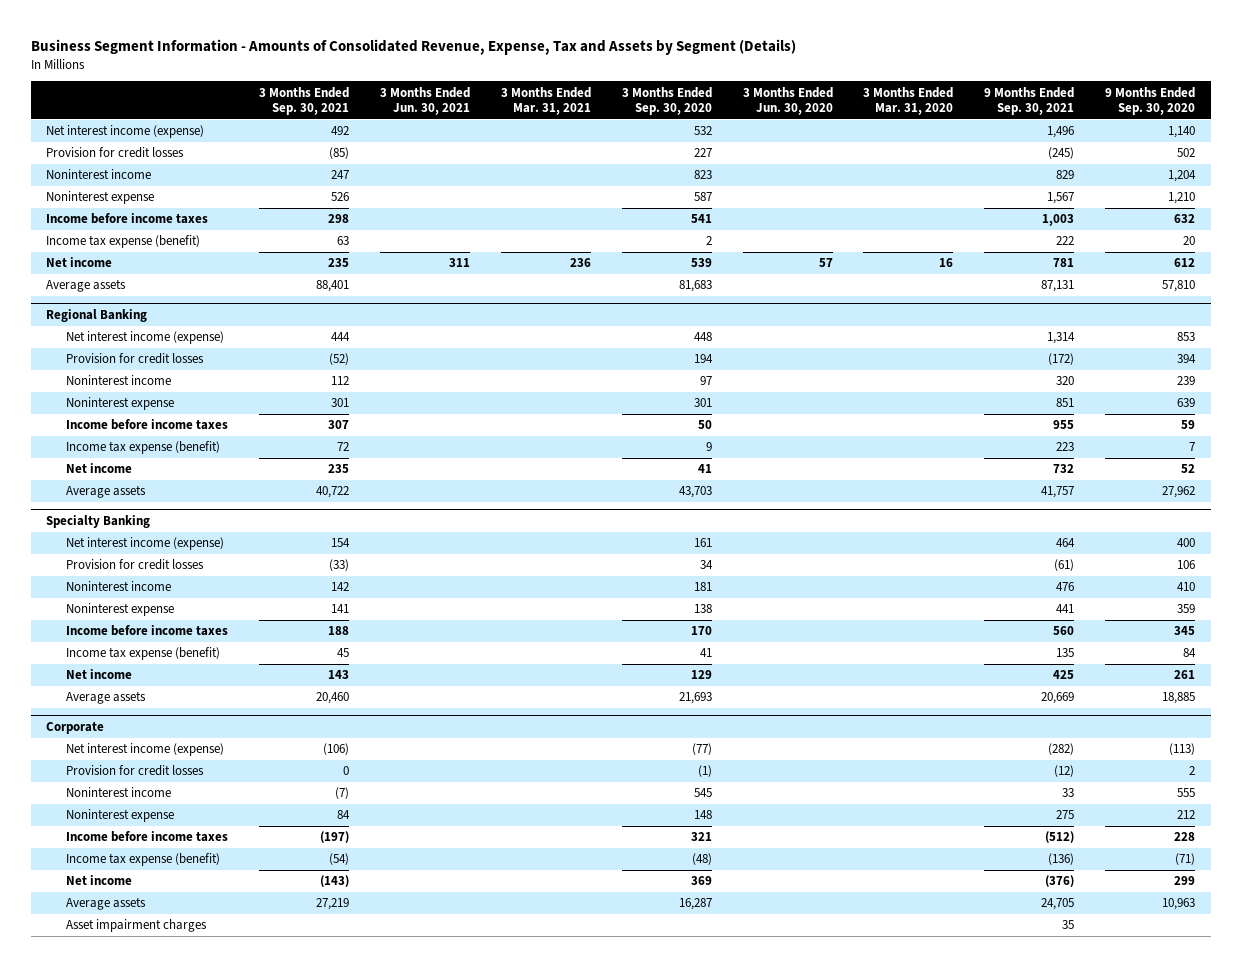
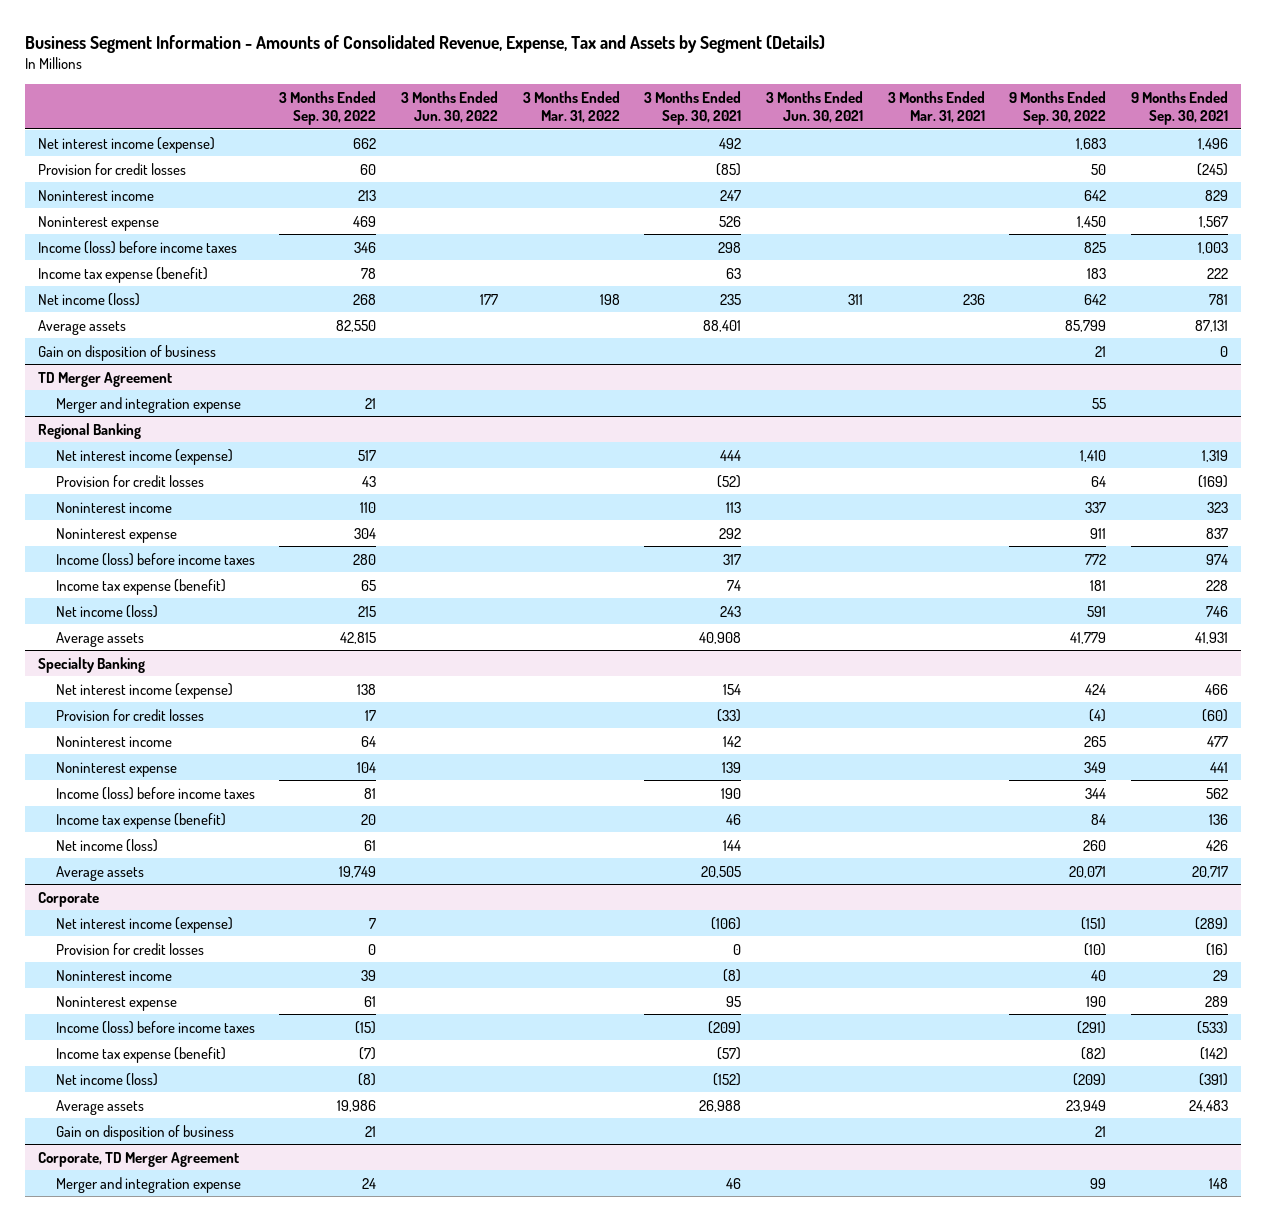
- | 3 Months Ended Sep. 30, 2021 | 3 Months Ended Jun. 30, 2021 | 3 Months Ended Mar. 31, 2021 | 3 Months Ended Sep. 30, 2020 | 3 Months Ended Jun. 30, 2020 | 3 Months Ended Mar. 31, 2020 | 9 Months Ended Sep. 30, 2021 | 9 Months Ended Sep. 30, 2020
+ | 3 Months Ended Sep. 30, 2022 | 3 Months Ended Jun. 30, 2022 | 3 Months Ended Mar. 31, 2022 | 3 Months Ended Sep. 30, 2021 | 3 Months Ended Jun. 30, 2021 | 3 Months Ended Mar. 31, 2021 | 9 Months Ended Sep. 30, 2022 | 9 Months Ended Sep. 30, 2021
- Income before income taxes | 298 | | | 541 | | | 1,003 | 632
+ Income (loss) before income taxes | 346 | | | 298 | | | 825 | 1,003
- Net income | 235 | 311 | 236 | 539 | 57 | 16 | 781 | 612
+ Net income (loss) | 268 | 177 | 198 | 235 | 311 | 236 | 642 | 781
+ Gain on disposition of business | | | | | | | 21 | 0
+ TD Merger Agreement
+ Merger and integration expense | 21 | | | | | | 55 |
@ Regional Banking
- Net interest income (expense) | 444 | | | 448 | | | 1,314 | 853
- Provision for credit losses | (52) | | | 194 | | | (172) | 394
- Noninterest income | 112 | | | 97 | | | 320 | 239
- Noninterest expense | 301 | | | 301 | | | 851 | 639
- Income before income taxes | 307 | | | 50 | | | 955 | 59
- Income tax expense (benefit) | 72 | | | 9 | | | 223 | 7
- Net income | 235 | | | 41 | | | 732 | 52
- Average assets | 40,722 | | | 43,703 | | | 41,757 | 27,962
+ Net interest income (expense) | 517 | | | 444 | | | 1,410 | 1,319
+ Provision for credit losses | 43 | | | (52) | | | 64 | (169)
+ Noninterest income | 110 | | | 113 | | | 337 | 323
+ Noninterest expense | 304 | | | 292 | | | 911 | 837
+ Income (loss) before income taxes | 280 | | | 317 | | | 772 | 974
+ Income tax expense (benefit) | 65 | | | 74 | | | 181 | 228
+ Net income (loss) | 215 | | | 243 | | | 591 | 746
+ Average assets | 42,815 | | | 40,908 | | | 41,779 | 41,931
@ Specialty Banking
- Net interest income (expense) | 154 | | | 161 | | | 464 | 400
- Provision for credit losses | (33) | | | 34 | | | (61) | 106
- Noninterest income | 142 | | | 181 | | | 476 | 410
- Noninterest expense | 141 | | | 138 | | | 441 | 359
- Income before income taxes | 188 | | | 170 | | | 560 | 345
- Income tax expense (benefit) | 45 | | | 41 | | | 135 | 84
- Net income | 143 | | | 129 | | | 425 | 261
- Average assets | 20,460 | | | 21,693 | | | 20,669 | 18,885
+ Net interest income (expense) | 138 | | | 154 | | | 424 | 466
+ Provision for credit losses | 17 | | | (33) | | | (4) | (60)
+ Noninterest income | 64 | | | 142 | | | 265 | 477
+ Noninterest expense | 104 | | | 139 | | | 349 | 441
+ Income (loss) before income taxes | 81 | | | 190 | | | 344 | 562
+ Income tax expense (benefit) | 20 | | | 46 | | | 84 | 136
+ Net income (loss) | 61 | | | 144 | | | 260 | 426
+ Average assets | 19,749 | | | 20,505 | | | 20,071 | 20,717
@ Corporate
- Net interest income (expense) | (106) | | | (77) | | | (282) | (113)
- Provision for credit losses | 0 | | | (1) | | | (12) | 2
- Noninterest income | (7) | | | 545 | | | 33 | 555
- Noninterest expense | 84 | | | 148 | | | 275 | 212
- Income before income taxes | (197) | | | 321 | | | (512) | 228
- Income tax expense (benefit) | (54) | | | (48) | | | (136) | (71)
- Net income | (143) | | | 369 | | | (376) | 299
- Average assets | 27,219 | | | 16,287 | | | 24,705 | 10,963
- Asset impairment charges | | | | | | | 35 |
+ Net interest income (expense) | 7 | | | (106) | | | (151) | (289)
+ Provision for credit losses | 0 | | | 0 | | | (10) | (16)
+ Noninterest income | 39 | | | (8) | | | 40 | 29
+ Noninterest expense | 61 | | | 95 | | | 190 | 289
+ Income (loss) before income taxes | (15) | | | (209) | | | (291) | (533)
+ Income tax expense (benefit) | (7) | | | (57) | | | (82) | (142)
+ Net income (loss) | (8) | | | (152) | | | (209) | (391)
+ Average assets | 19,986 | | | 26,988 | | | 23,949 | 24,483
+ Gain on disposition of business | 21 | | | | | | 21 |
+ Corporate, TD Merger Agreement
+ Merger and integration expense | 24 | | | 46 | | | 99 | 148

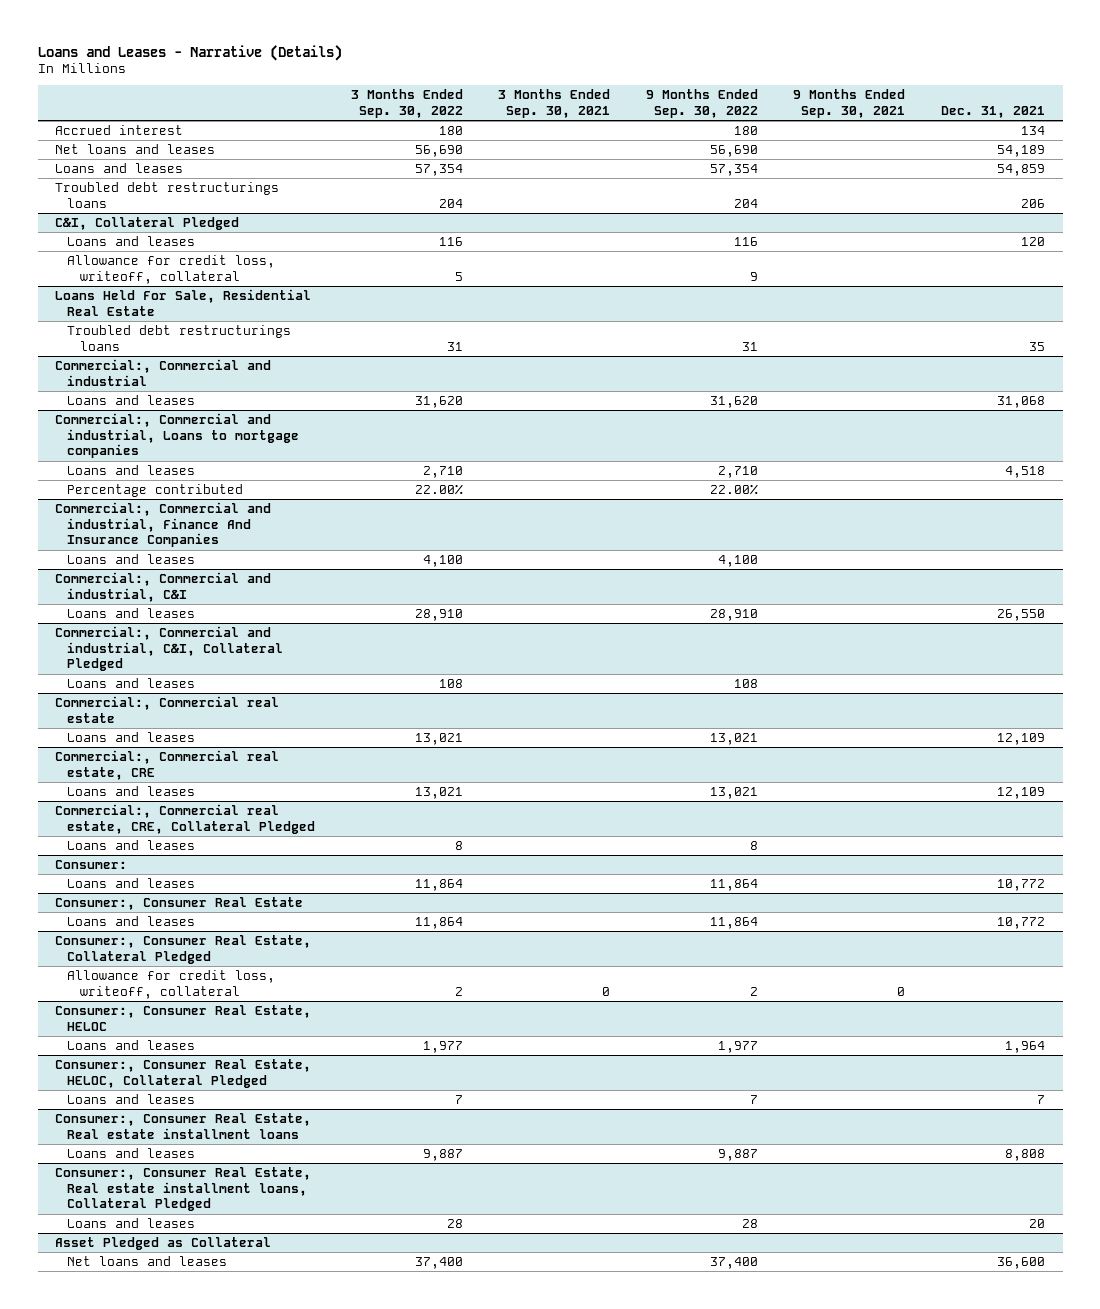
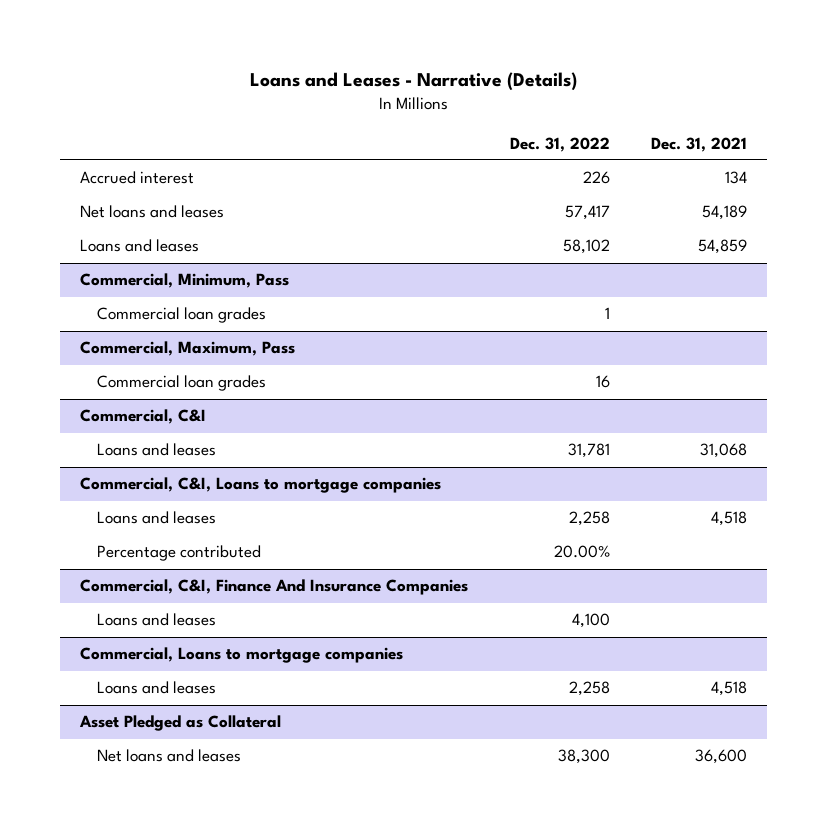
- | 3 Months Ended Sep. 30, 2022 | 3 Months Ended Sep. 30, 2021 | 9 Months Ended Sep. 30, 2022 | 9 Months Ended Sep. 30, 2021 | Dec. 31, 2021
+ | Dec. 31, 2022 | Dec. 31, 2021
- Troubled debt restructurings loans | 204 | | 204 | | 206
- C&I, Collateral Pledged
- Loans and leases | 116 | | 116 | | 120
- Allowance for credit loss, writeoff, collateral | 5 | | 9 | |
- Loans Held For Sale, Residential Real Estate
- Troubled debt restructurings loans | 31 | | 31 | | 35
- Commercial:, Commercial and industrial
+ Commercial, Minimum, Pass
+ Commercial loan grades | 1 |
+ Commercial, Maximum, Pass
+ Commercial loan grades | 16 |
+ Commercial, C&I
- Commercial:, Commercial and industrial, Loans to mortgage companies
+ Commercial, C&I, Loans to mortgage companies
- Commercial:, Commercial and industrial, Finance And Insurance Companies
- Loans and leases | 4,100 | | 4,100 | |
- Commercial:, Commercial and industrial, C&I
- Loans and leases | 28,910 | | 28,910 | | 26,550
- Commercial:, Commercial and industrial, C&I, Collateral Pledged
- Loans and leases | 108 | | 108 | |
- Commercial:, Commercial real estate
- Loans and leases | 13,021 | | 13,021 | | 12,109
- Commercial:, Commercial real estate, CRE
- Loans and leases | 13,021 | | 13,021 | | 12,109
- Commercial:, Commercial real estate, CRE, Collateral Pledged
+ Commercial, C&I, Finance And Insurance Companies
- Consumer:
- Loans and leases | 11,864 | | 11,864 | | 10,772
- Consumer:, Consumer Real Estate
- Loans and leases | 11,864 | | 11,864 | | 10,772
- Consumer:, Consumer Real Estate, Collateral Pledged
- Allowance for credit loss, writeoff, collateral | 2 | 0 | 2 | 0 |
- Consumer:, Consumer Real Estate, HELOC
- Loans and leases | 1,977 | | 1,977 | | 1,964
- Consumer:, Consumer Real Estate, HELOC, Collateral Pledged
- Loans and leases | 7 | | 7 | | 7
- Consumer:, Consumer Real Estate, Real estate installment loans
- Loans and leases | 9,887 | | 9,887 | | 8,808
- Consumer:, Consumer Real Estate, Real estate installment loans, Collateral Pledged
- Loans and leases | 28 | | 28 | | 20
+ Commercial, Loans to mortgage companies
+ Loans and leases | 2,258 | 4,518

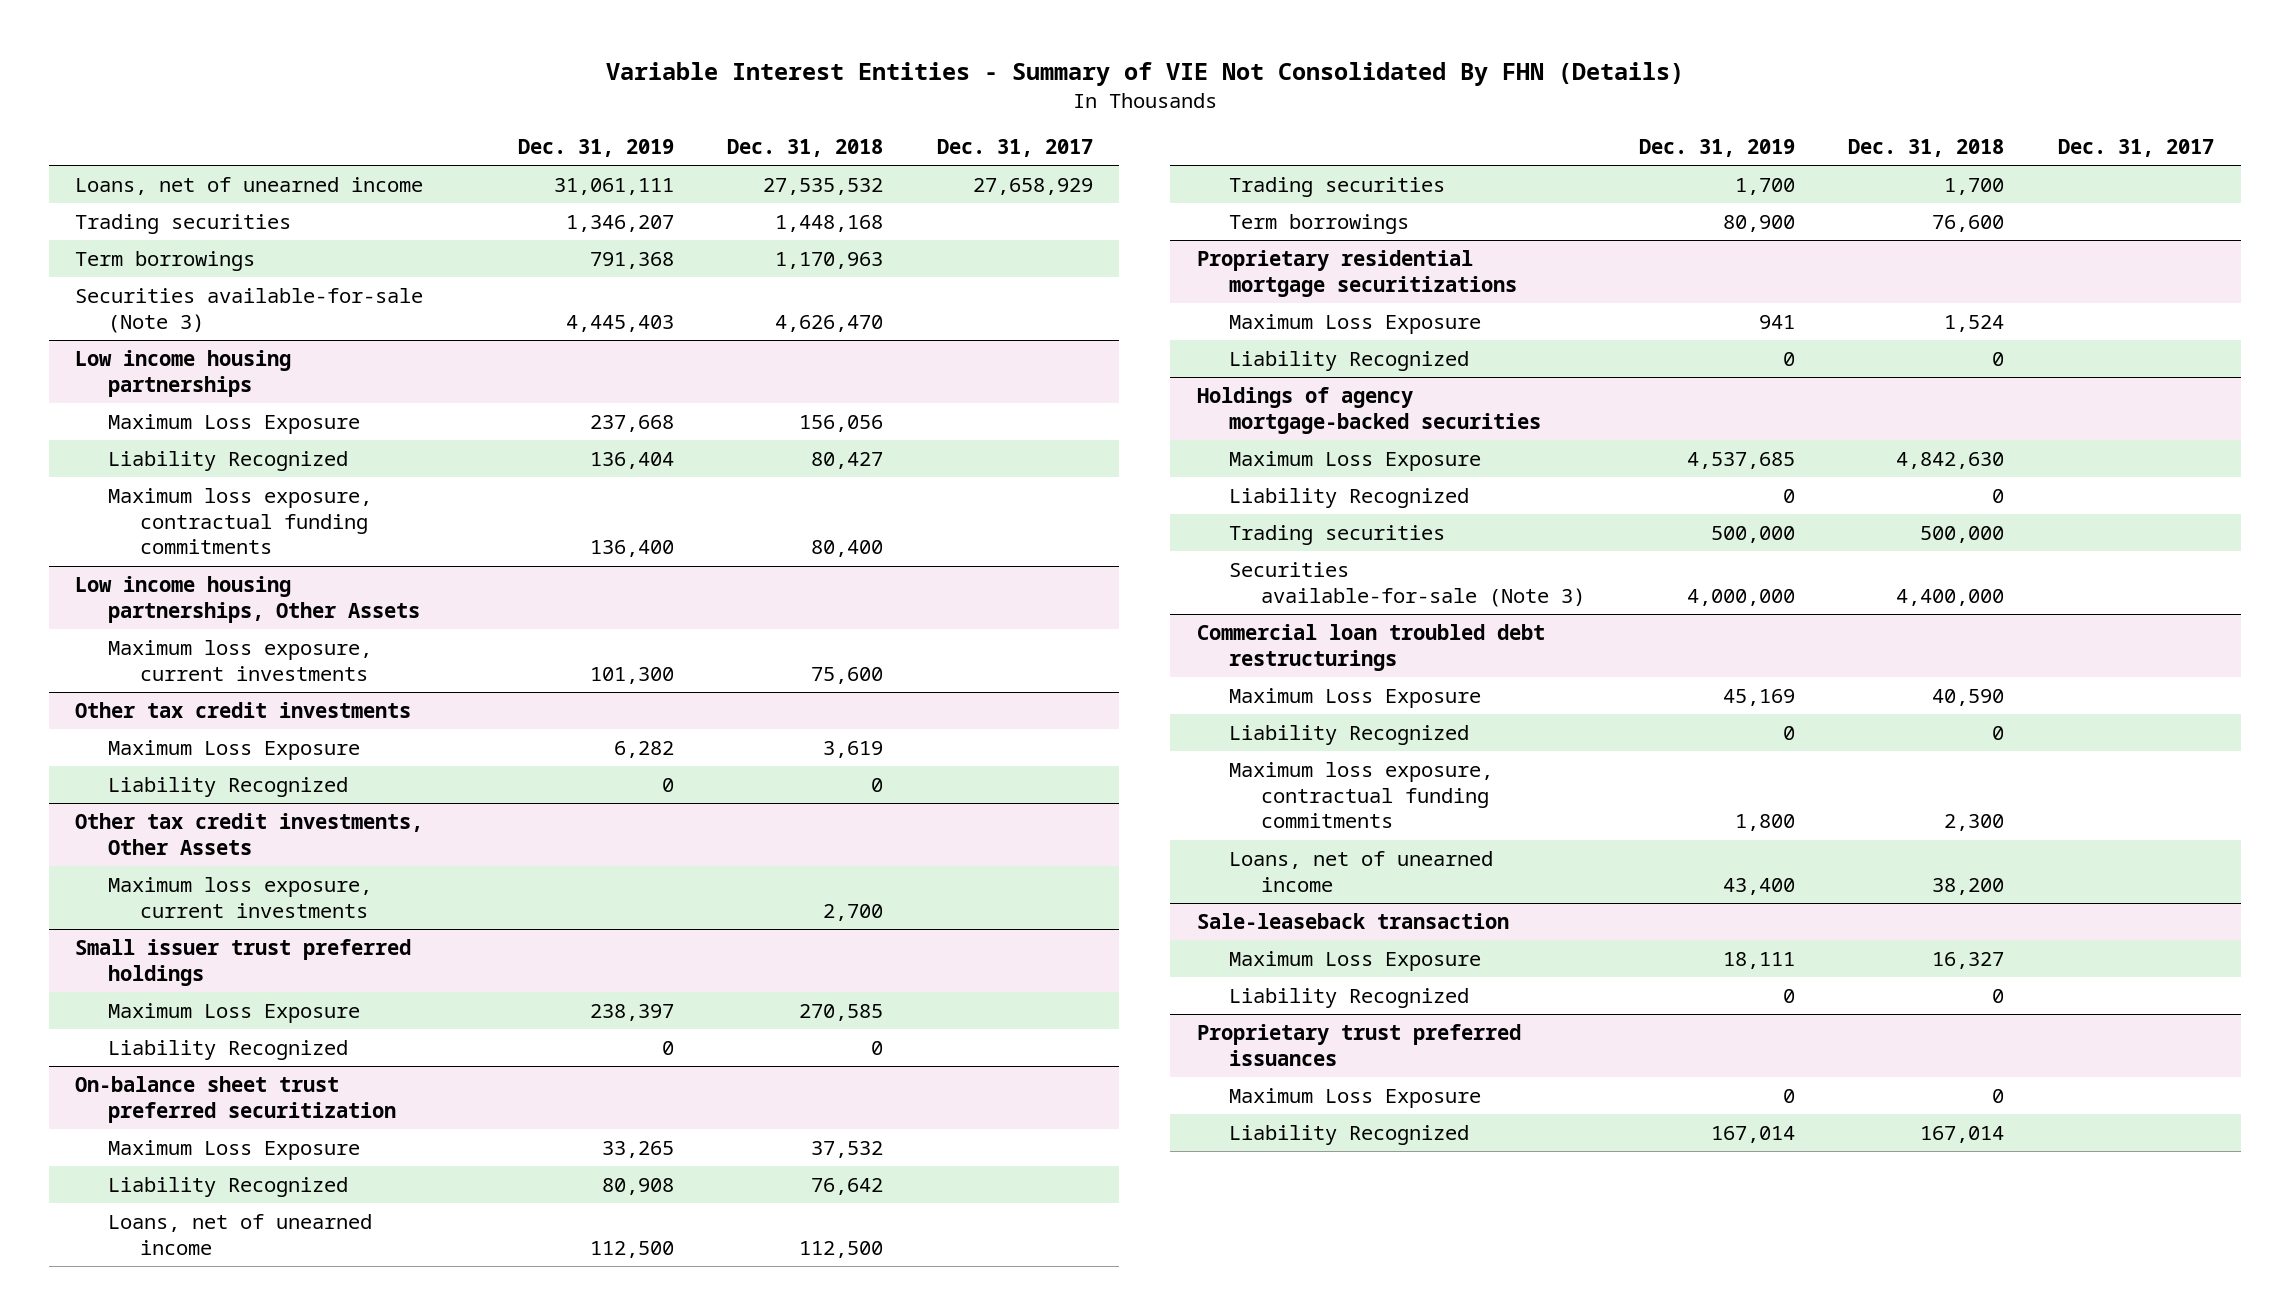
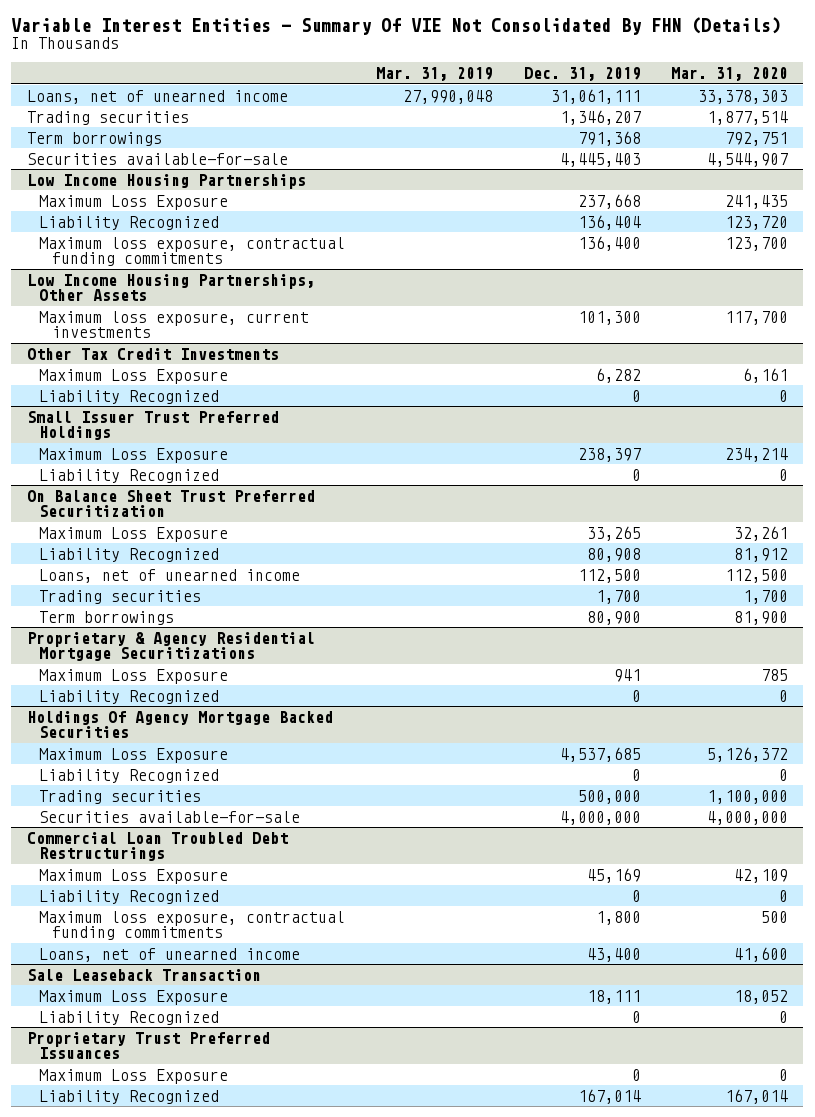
- Variable Interest Entities - Summary of VIE Not Consolidated By FHN (Details)
+ Variable Interest Entities - Summary Of VIE Not Consolidated By FHN (Details)
- | Dec. 31, 2019 | Dec. 31, 2018 | Dec. 31, 2017
+ | Mar. 31, 2019 | Dec. 31, 2019 | Mar. 31, 2020
- Securities available-for-sale (Note 3) | 4,445,403 | 4,626,470 |
- Low income housing partnerships
+ Securities available-for-sale | | 4,445,403 | 4,544,907
+ Low Income Housing Partnerships
- Low income housing partnerships, Other Assets
+ Low Income Housing Partnerships, Other Assets
- Other tax credit investments
+ Other Tax Credit Investments
- Other tax credit investments, Other Assets
- Maximum loss exposure, current investments | | 2,700 |
- Small issuer trust preferred holdings
+ Small Issuer Trust Preferred Holdings
- On-balance sheet trust preferred securitization
+ On Balance Sheet Trust Preferred Securitization
- Proprietary residential mortgage securitizations
+ Proprietary & Agency Residential Mortgage Securitizations
- Holdings of agency mortgage-backed securities
+ Holdings Of Agency Mortgage Backed Securities
- Securities available-for-sale (Note 3) | 4,000,000 | 4,400,000 |
- Commercial loan troubled debt restructurings
+ Securities available-for-sale | | 4,000,000 | 4,000,000
+ Commercial Loan Troubled Debt Restructurings
- Sale-leaseback transaction
+ Sale Leaseback Transaction
- Proprietary trust preferred issuances
+ Proprietary Trust Preferred Issuances

